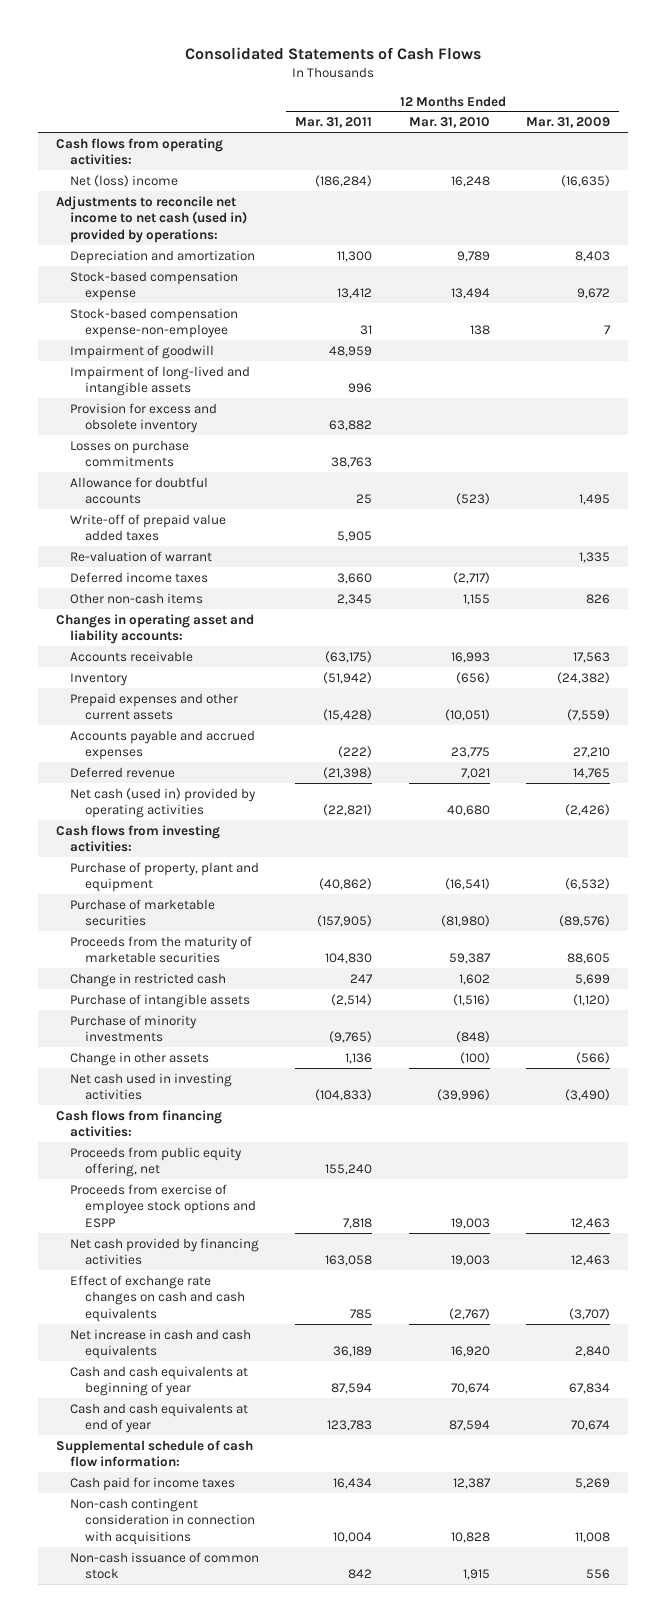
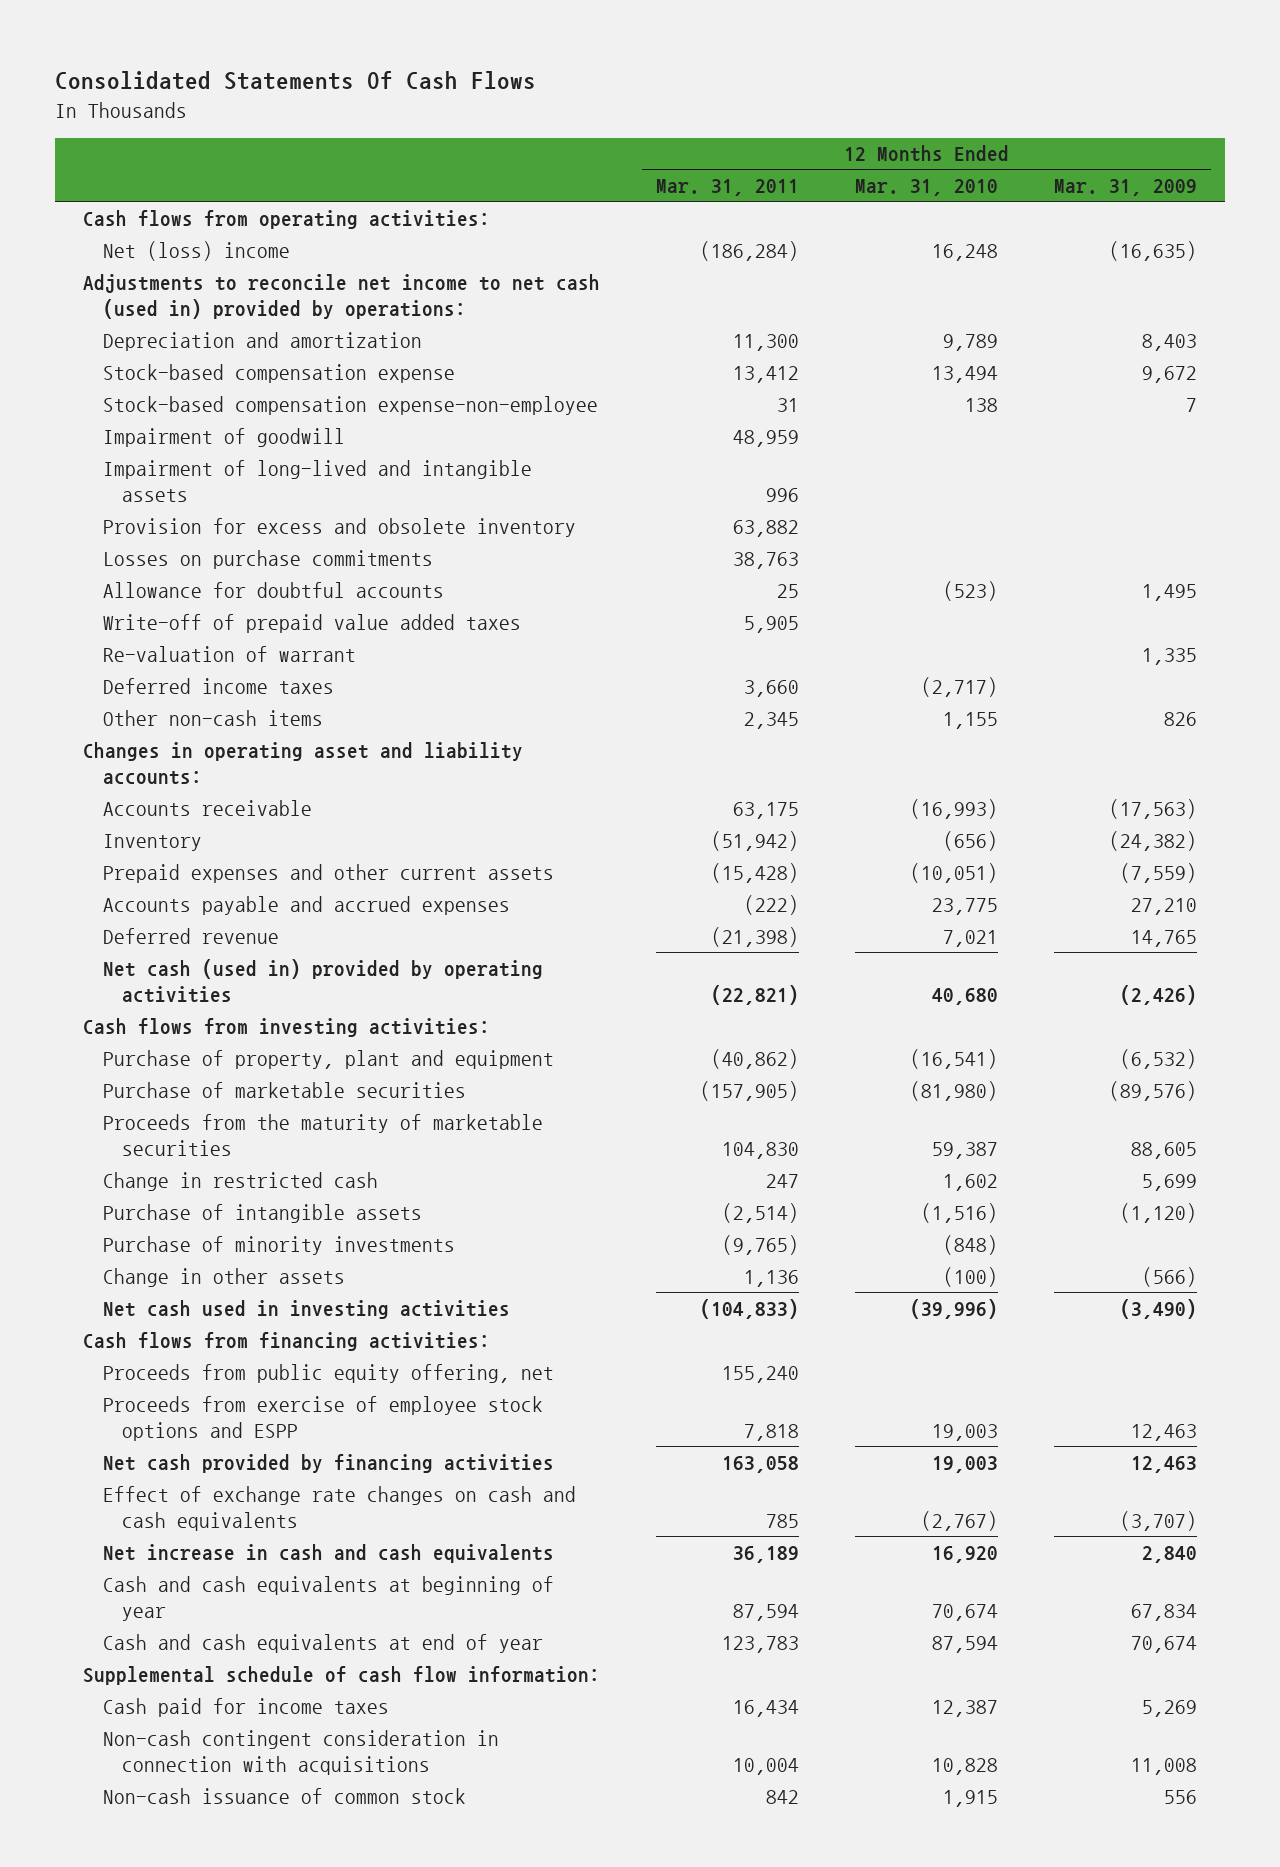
- Consolidated Statements of Cash Flows
+ Consolidated Statements Of Cash Flows
- Accounts receivable | (63,175) | 16,993 | 17,563
+ Accounts receivable | 63,175 | (16,993) | (17,563)

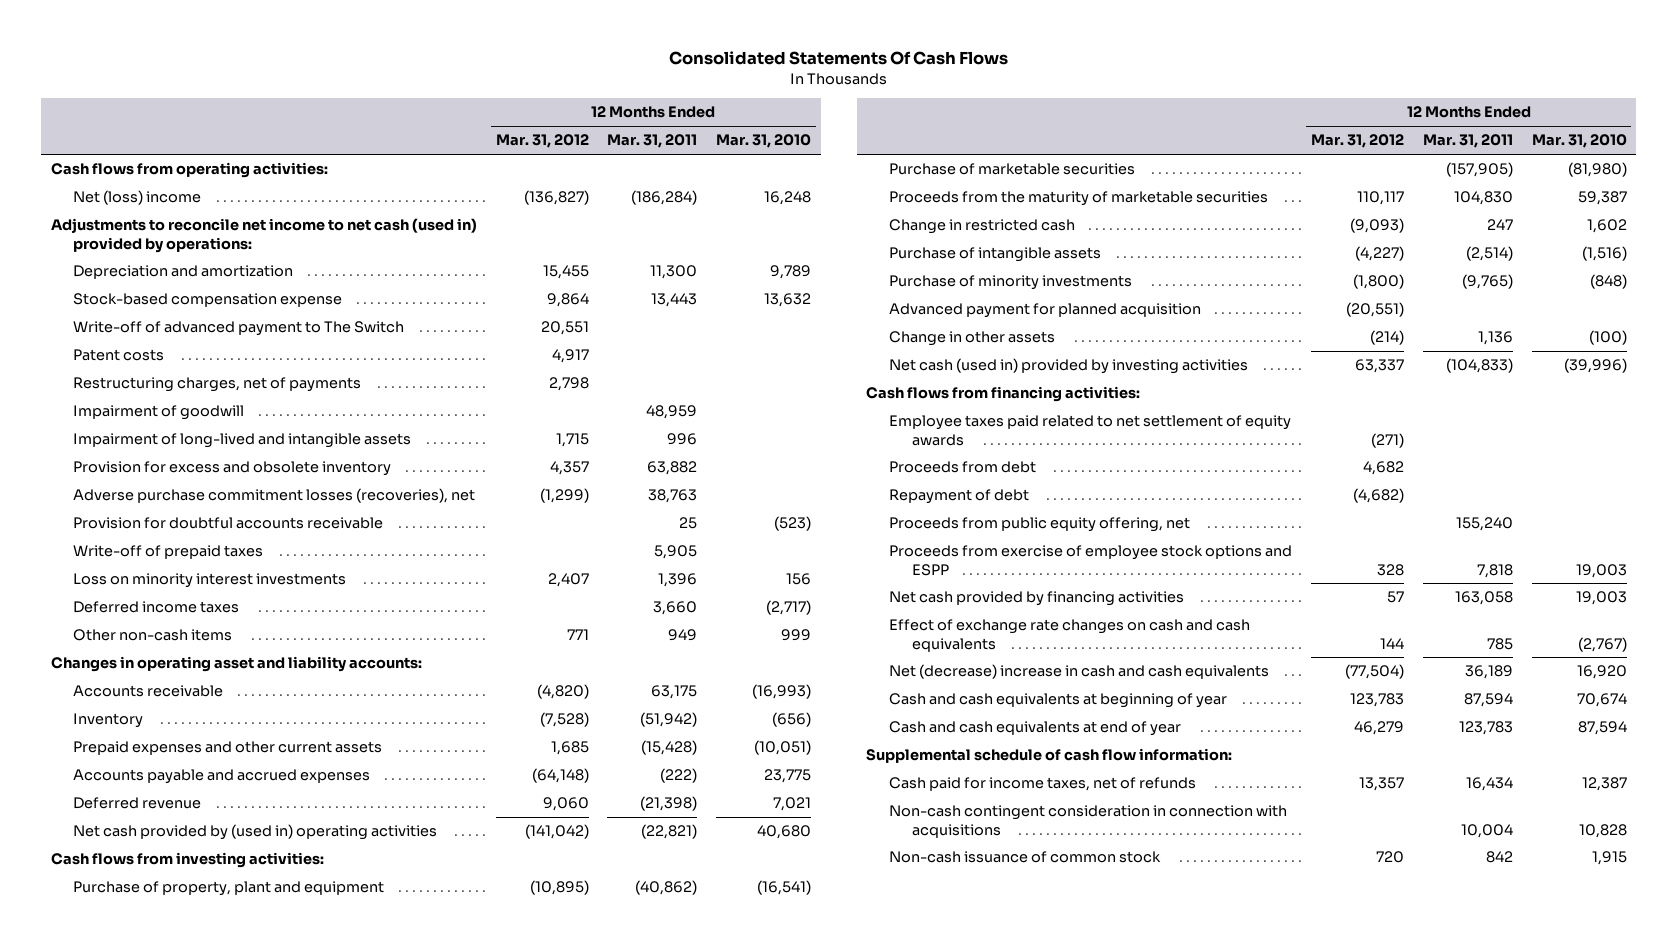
- | 12 Months Ended Mar. 31, 2011 | 12 Months Ended Mar. 31, 2010 | 12 Months Ended Mar. 31, 2009
+ | 12 Months Ended Mar. 31, 2012 | 12 Months Ended Mar. 31, 2011 | 12 Months Ended Mar. 31, 2010
- Stock-based compensation expense | 13,412 | 13,494 | 9,672
- Stock-based compensation expense-non-employee | 31 | 138 | 7
+ Stock-based compensation expense | 9,864 | 13,443 | 13,632
+ Write-off of advanced payment to The Switch | 20,551 | |
+ Patent costs | 4,917 | |
+ Restructuring charges, net of payments | 2,798 | |
- Losses on purchase commitments | 38,763 | |
- Allowance for doubtful accounts | 25 | (523) | 1,495
- Write-off of prepaid value added taxes | 5,905 | |
- Re-valuation of warrant | | | 1,335
+ Adverse purchase commitment losses (recoveries), net | (1,299) | 38,763 |
+ Provision for doubtful accounts receivable | | 25 | (523)
+ Write-off of prepaid taxes | | 5,905 |
+ Loss on minority interest investments | 2,407 | 1,396 | 156
- Other non-cash items | 2,345 | 1,155 | 826
+ Other non-cash items | 771 | 949 | 999
- Net cash (used in) provided by operating activities | (22,821) | 40,680 | (2,426)
+ Net cash provided by (used in) operating activities | (141,042) | (22,821) | 40,680
+ Advanced payment for planned acquisition | (20,551) | |
- Net cash used in investing activities | (104,833) | (39,996) | (3,490)
+ Net cash (used in) provided by investing activities | 63,337 | (104,833) | (39,996)
+ Employee taxes paid related to net settlement of equity awards | (271) | |
+ Proceeds from debt | 4,682 | |
+ Repayment of debt | (4,682) | |
- Net increase in cash and cash equivalents | 36,189 | 16,920 | 2,840
+ Net (decrease) increase in cash and cash equivalents | (77,504) | 36,189 | 16,920
- Cash paid for income taxes | 16,434 | 12,387 | 5,269
+ Cash paid for income taxes, net of refunds | 13,357 | 16,434 | 12,387

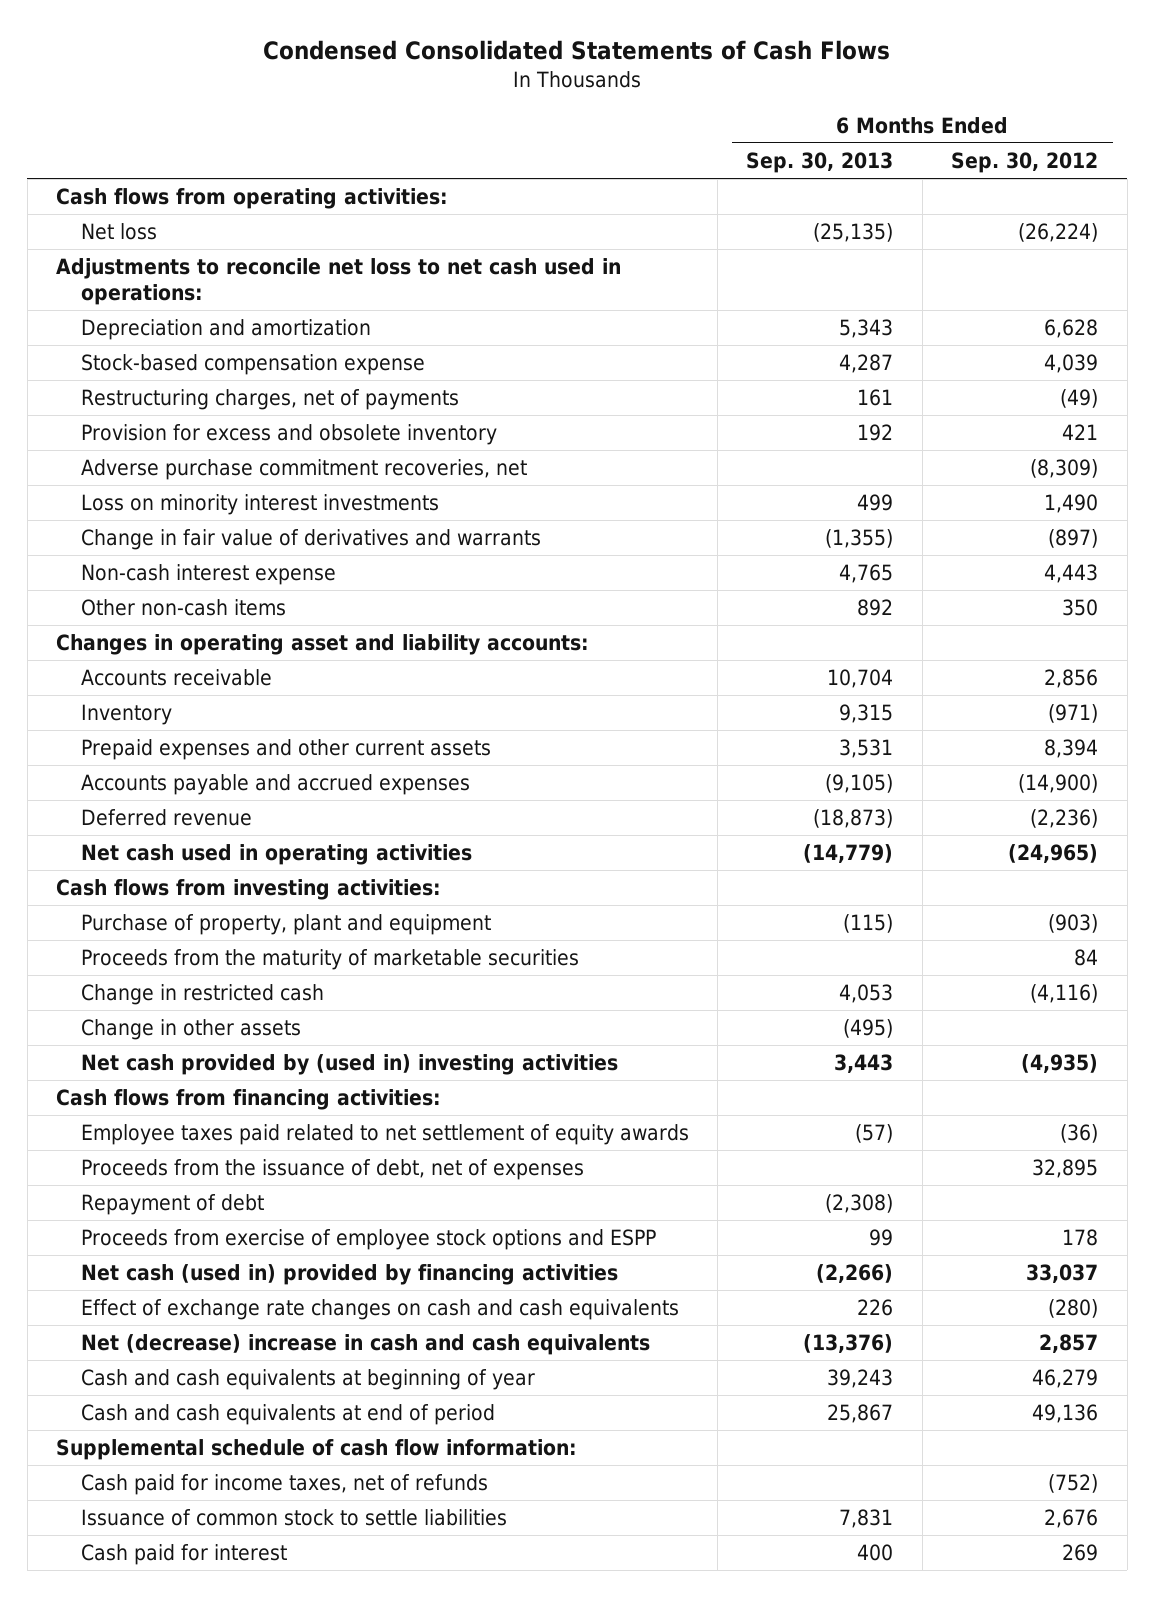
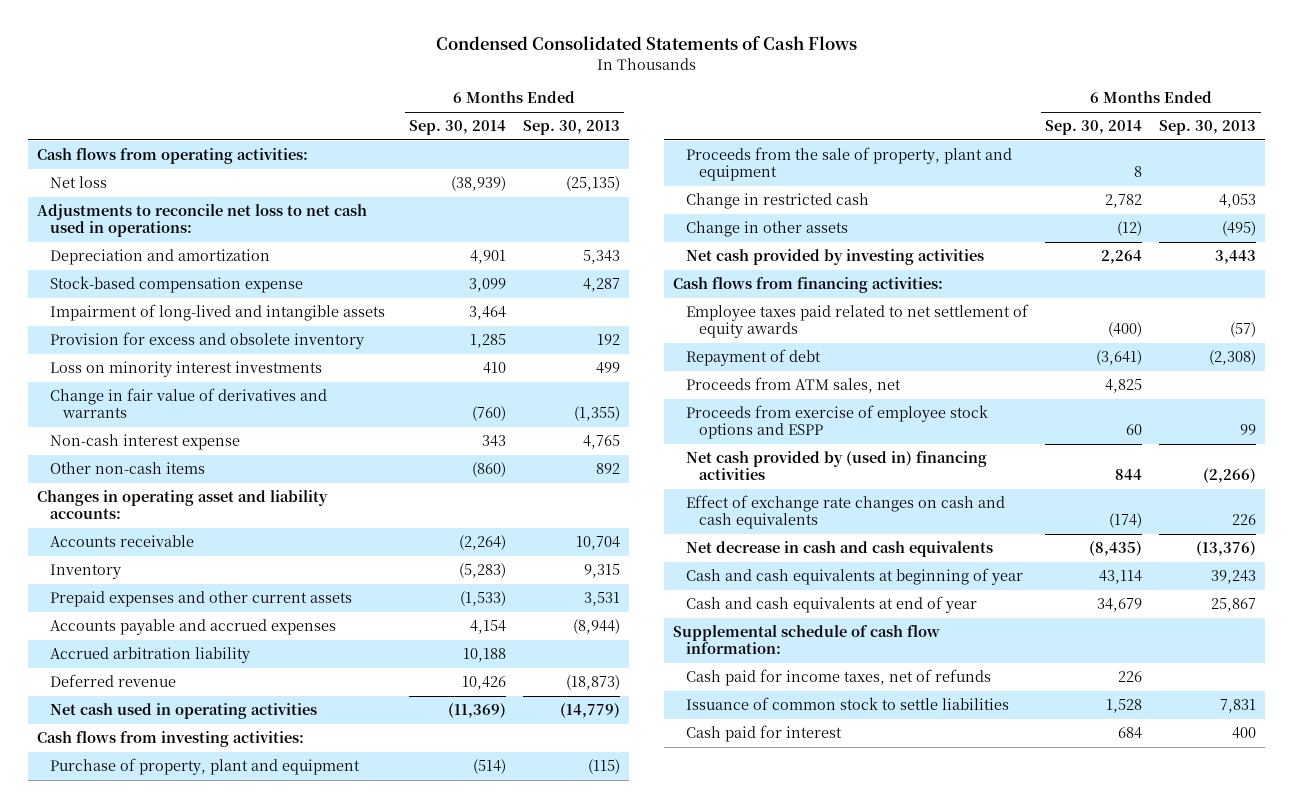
- | 6 Months Ended Sep. 30, 2013 | 6 Months Ended Sep. 30, 2012
+ | 6 Months Ended Sep. 30, 2014 | 6 Months Ended Sep. 30, 2013
- Restructuring charges, net of payments | 161 | (49)
+ Impairment of long-lived and intangible assets | 3,464 |
- Adverse purchase commitment recoveries, net | | (8,309)
- Accounts payable and accrued expenses | (9,105) | (14,900)
+ Accounts payable and accrued expenses | 4,154 | (8,944)
+ Accrued arbitration liability | 10,188 |
- Proceeds from the maturity of marketable securities | | 84
+ Proceeds from the sale of property, plant and equipment | 8 |
- Net cash provided by (used in) investing activities | 3,443 | (4,935)
+ Net cash provided by investing activities | 2,264 | 3,443
- Proceeds from the issuance of debt, net of expenses | | 32,895
+ Proceeds from ATM sales, net | 4,825 |
- Net cash (used in) provided by financing activities | (2,266) | 33,037
+ Net cash provided by (used in) financing activities | 844 | (2,266)
- Net (decrease) increase in cash and cash equivalents | (13,376) | 2,857
+ Net decrease in cash and cash equivalents | (8,435) | (13,376)
- Cash and cash equivalents at end of period | 25,867 | 49,136
+ Cash and cash equivalents at end of year | 34,679 | 25,867

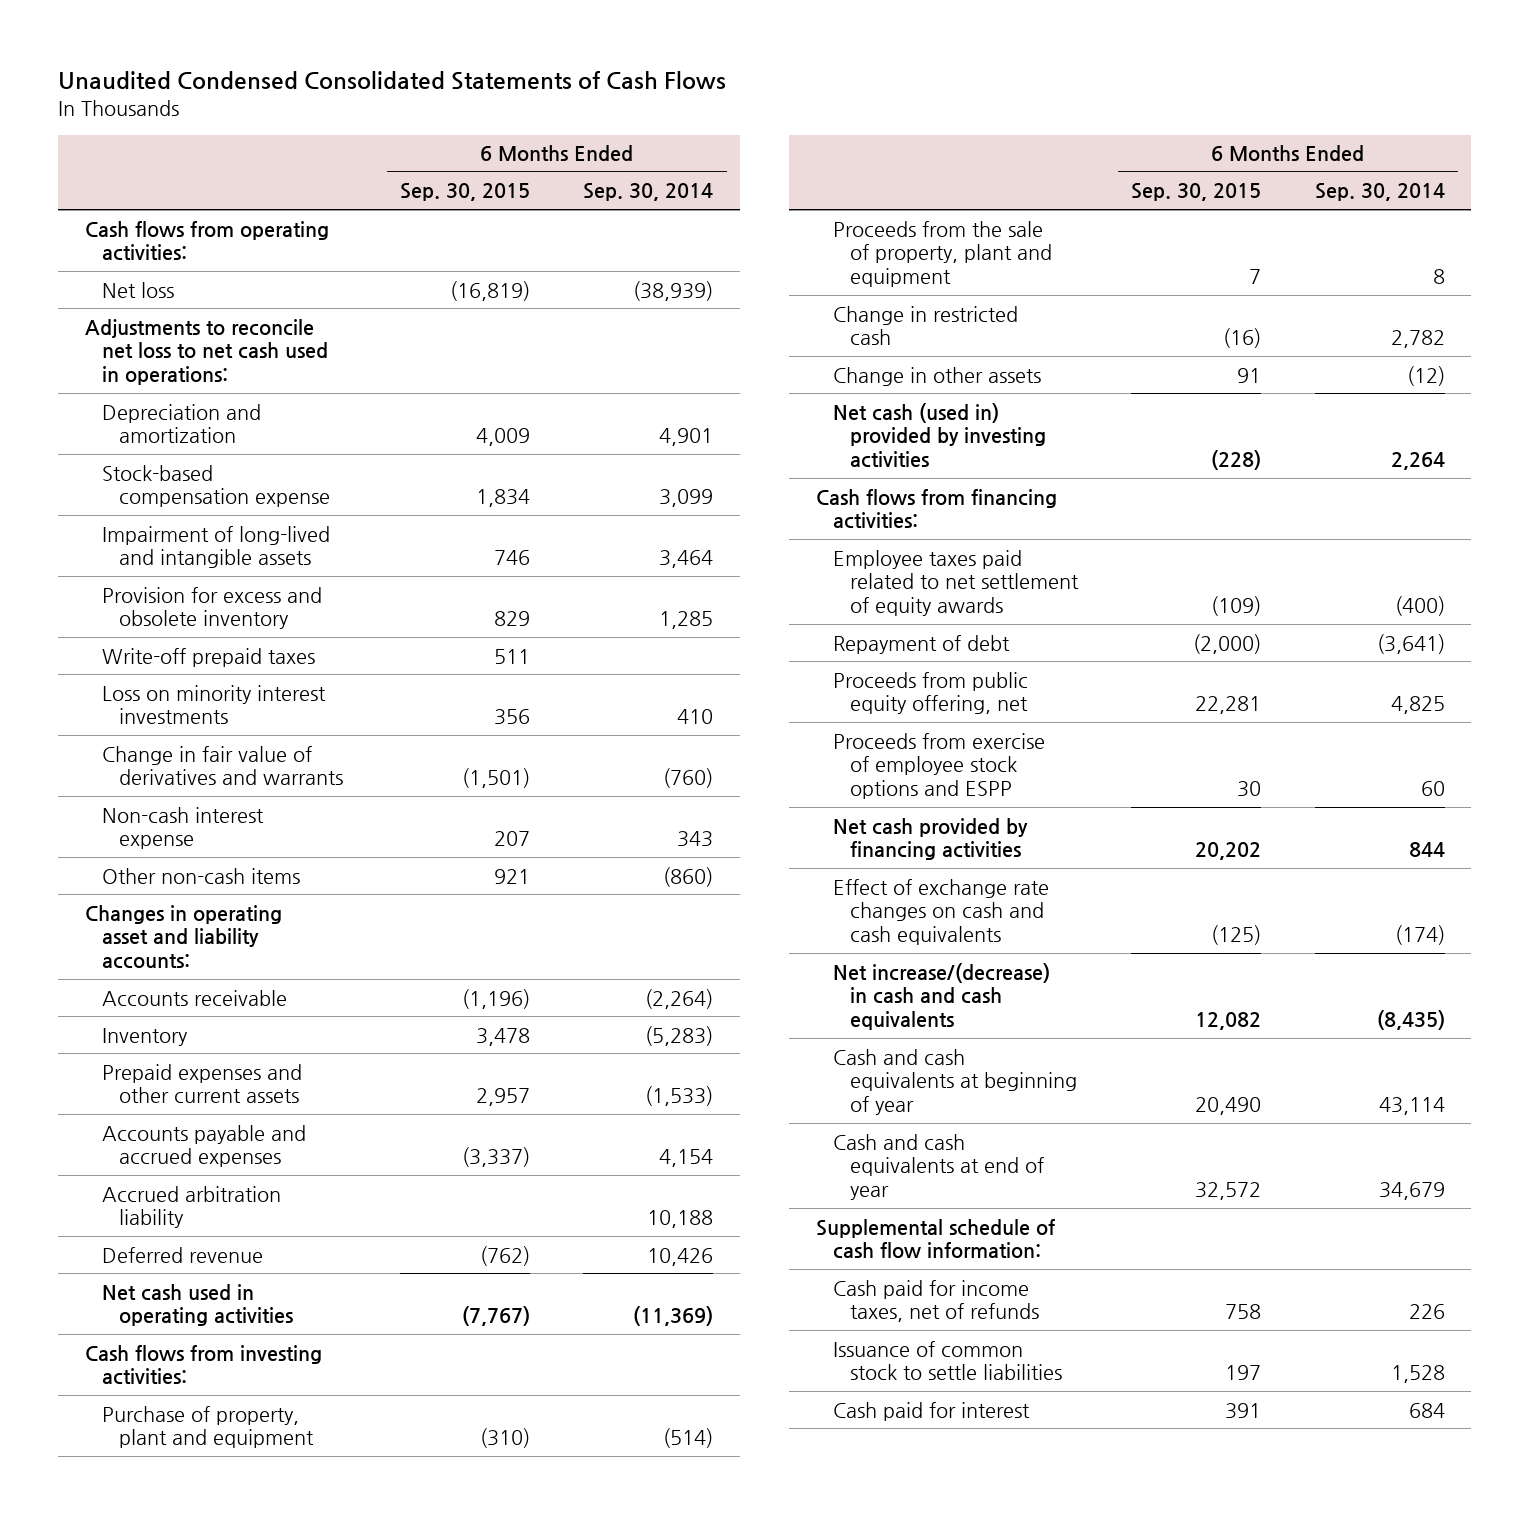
- Condensed Consolidated Statements of Cash Flows
+ Unaudited Condensed Consolidated Statements of Cash Flows
- | 6 Months Ended Sep. 30, 2014 | 6 Months Ended Sep. 30, 2013
+ | 6 Months Ended Sep. 30, 2015 | 6 Months Ended Sep. 30, 2014
+ Write-off prepaid taxes | 511 |
- Net cash provided by investing activities | 2,264 | 3,443
+ Net cash (used in) provided by investing activities | (228) | 2,264
- Proceeds from ATM sales, net | 4,825 |
+ Proceeds from public equity offering, net | 22,281 | 4,825
- Net cash provided by (used in) financing activities | 844 | (2,266)
+ Net cash provided by financing activities | 20,202 | 844
- Net decrease in cash and cash equivalents | (8,435) | (13,376)
+ Net increase/(decrease) in cash and cash equivalents | 12,082 | (8,435)

